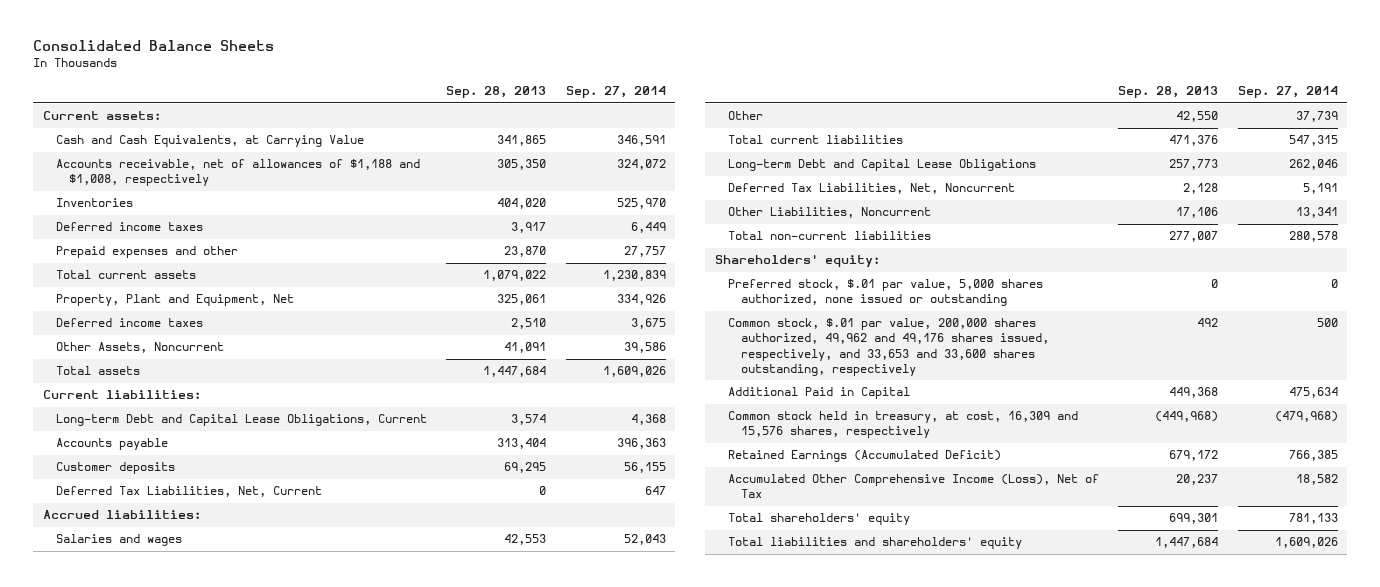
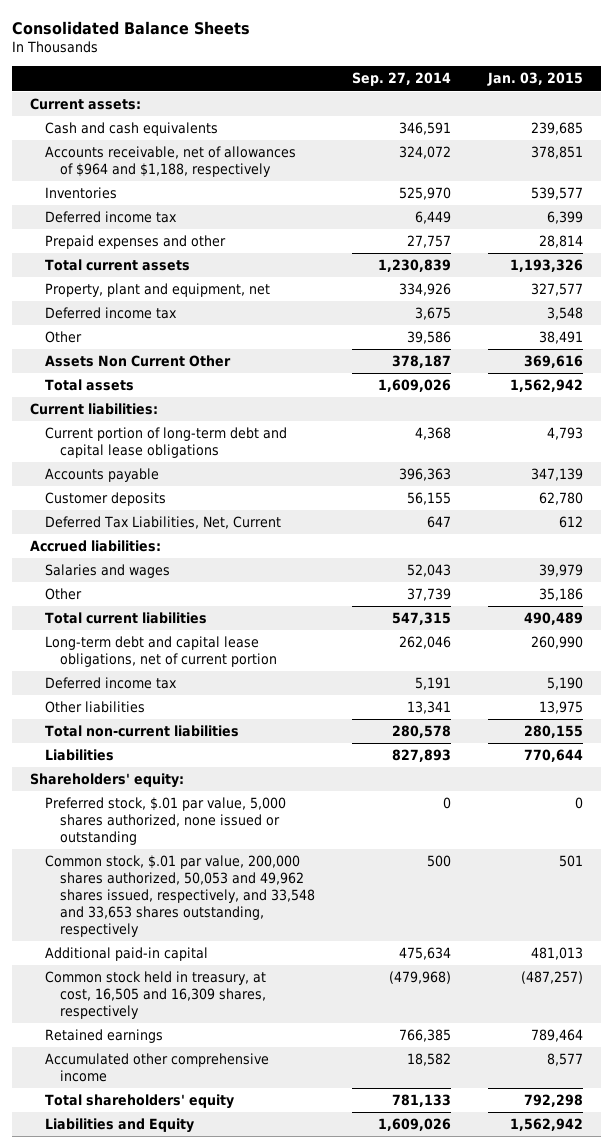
- | Sep. 28, 2013 | Sep. 27, 2014
+ | Sep. 27, 2014 | Jan. 03, 2015
- Cash and Cash Equivalents, at Carrying Value | 341,865 | 346,591
- Accounts receivable, net of allowances of $1,188 and $1,008, respectively | 305,350 | 324,072
+ Cash and cash equivalents | 346,591 | 239,685
+ Accounts receivable, net of allowances of $964 and $1,188, respectively | 324,072 | 378,851
- Deferred income taxes | 3,917 | 6,449
+ Deferred income tax | 6,449 | 6,399
- Property, Plant and Equipment, Net | 325,061 | 334,926
- Deferred income taxes | 2,510 | 3,675
- Other Assets, Noncurrent | 41,091 | 39,586
+ Property, plant and equipment, net | 334,926 | 327,577
+ Deferred income tax | 3,675 | 3,548
+ Other | 39,586 | 38,491
+ Assets Non Current Other | 378,187 | 369,616
- Long-term Debt and Capital Lease Obligations, Current | 3,574 | 4,368
+ Current portion of long-term debt and capital lease obligations | 4,368 | 4,793
- Long-term Debt and Capital Lease Obligations | 257,773 | 262,046
- Deferred Tax Liabilities, Net, Noncurrent | 2,128 | 5,191
- Other Liabilities, Noncurrent | 17,106 | 13,341
+ Long-term debt and capital lease obligations, net of current portion | 262,046 | 260,990
+ Deferred income tax | 5,191 | 5,190
+ Other liabilities | 13,341 | 13,975
+ Liabilities | 827,893 | 770,644
- Common stock, $.01 par value, 200,000 shares authorized, 49,962 and 49,176 shares issued, respectively, and 33,653 and 33,600 shares outstanding, respectively | 492 | 500
- Additional Paid in Capital | 449,368 | 475,634
- Common stock held in treasury, at cost, 16,309 and 15,576 shares, respectively | (449,968) | (479,968)
- Retained Earnings (Accumulated Deficit) | 679,172 | 766,385
- Accumulated Other Comprehensive Income (Loss), Net of Tax | 20,237 | 18,582
+ Common stock, $.01 par value, 200,000 shares authorized, 50,053 and 49,962 shares issued, respectively, and 33,548 and 33,653 shares outstanding, respectively | 500 | 501
+ Additional paid-in capital | 475,634 | 481,013
+ Common stock held in treasury, at cost, 16,505 and 16,309 shares, respectively | (479,968) | (487,257)
+ Retained earnings | 766,385 | 789,464
+ Accumulated other comprehensive income | 18,582 | 8,577
- Total liabilities and shareholders' equity | 1,447,684 | 1,609,026
+ Liabilities and Equity | 1,609,026 | 1,562,942

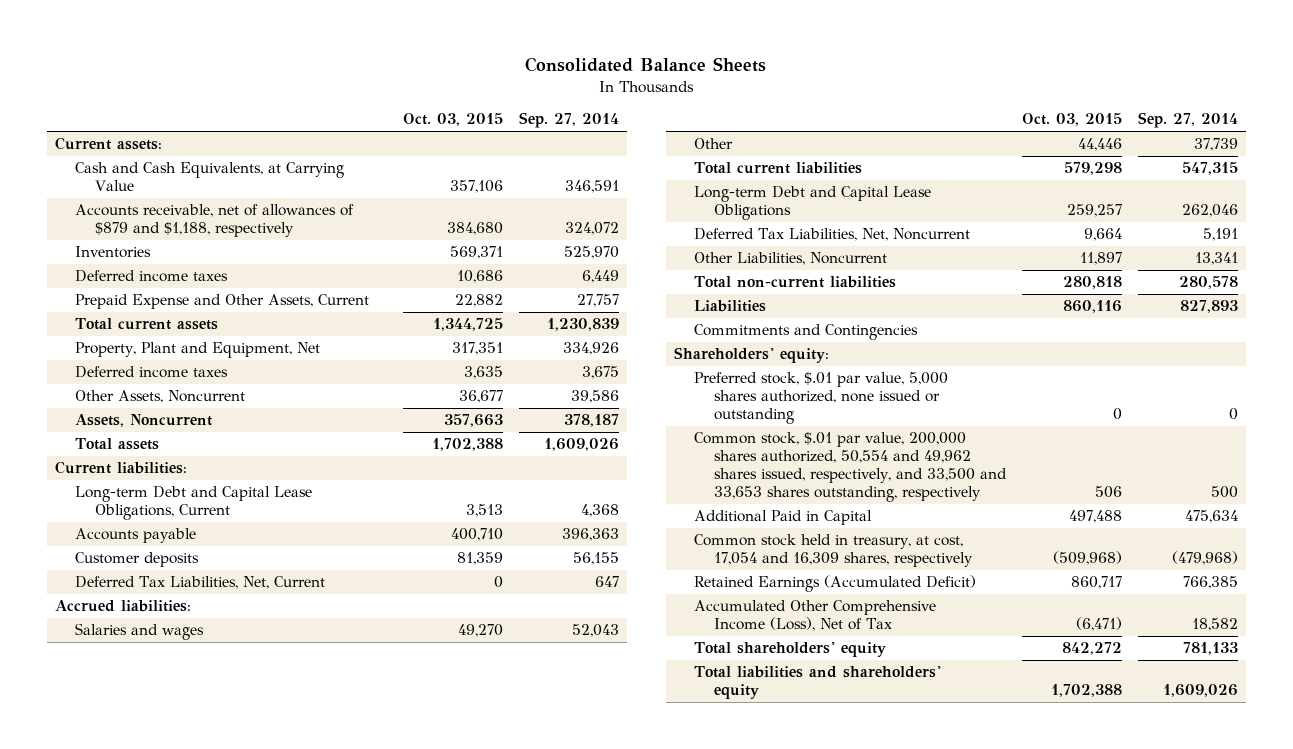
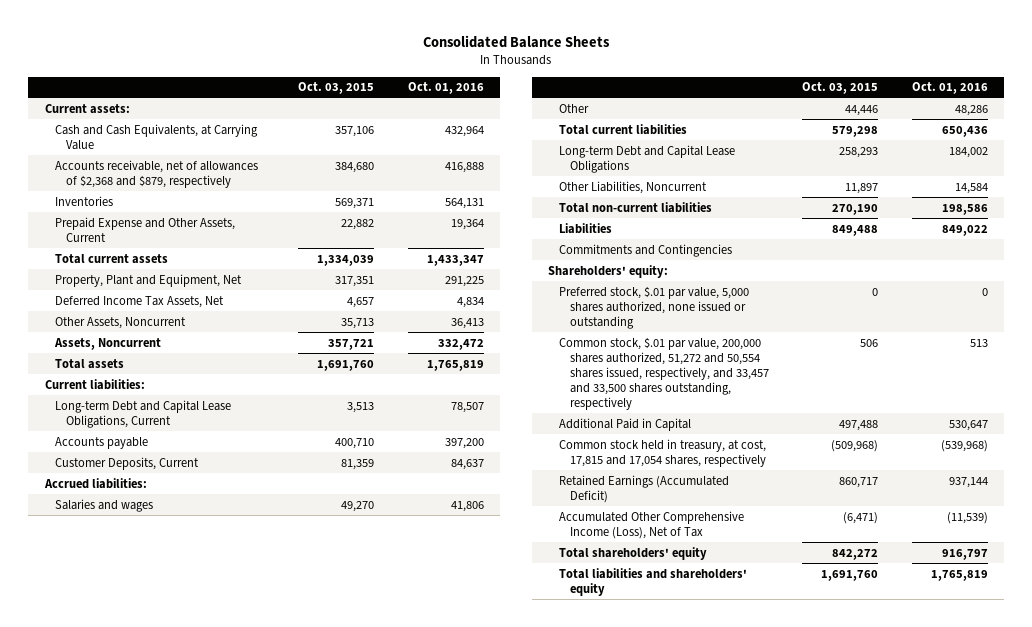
- | Oct. 03, 2015 | Sep. 27, 2014
+ | Oct. 03, 2015 | Oct. 01, 2016
- Accounts receivable, net of allowances of $879 and $1,188, respectively | 384,680 | 324,072
+ Accounts receivable, net of allowances of $2,368 and $879, respectively | 384,680 | 416,888
- Deferred income taxes | 10,686 | 6,449
- Total current assets | 1,344,725 | 1,230,839
+ Total current assets | 1,334,039 | 1,433,347
- Deferred income taxes | 3,635 | 3,675
- Other Assets, Noncurrent | 36,677 | 39,586
- Assets, Noncurrent | 357,663 | 378,187
- Total assets | 1,702,388 | 1,609,026
+ Deferred Income Tax Assets, Net | 4,657 | 4,834
+ Other Assets, Noncurrent | 35,713 | 36,413
+ Assets, Noncurrent | 357,721 | 332,472
+ Total assets | 1,691,760 | 1,765,819
- Customer deposits | 81,359 | 56,155
- Deferred Tax Liabilities, Net, Current | 0 | 647
+ Customer Deposits, Current | 81,359 | 84,637
- Long-term Debt and Capital Lease Obligations | 259,257 | 262,046
- Deferred Tax Liabilities, Net, Noncurrent | 9,664 | 5,191
+ Long-term Debt and Capital Lease Obligations | 258,293 | 184,002
- Total non-current liabilities | 280,818 | 280,578
- Liabilities | 860,116 | 827,893
+ Total non-current liabilities | 270,190 | 198,586
+ Liabilities | 849,488 | 849,022
- Common stock, $.01 par value, 200,000 shares authorized, 50,554 and 49,962 shares issued, respectively, and 33,500 and 33,653 shares outstanding, respectively | 506 | 500
+ Common stock, $.01 par value, 200,000 shares authorized, 51,272 and 50,554 shares issued, respectively, and 33,457 and 33,500 shares outstanding, respectively | 506 | 513
- Common stock held in treasury, at cost, 17,054 and 16,309 shares, respectively | (509,968) | (479,968)
+ Common stock held in treasury, at cost, 17,815 and 17,054 shares, respectively | (509,968) | (539,968)
- Total liabilities and shareholders' equity | 1,702,388 | 1,609,026
+ Total liabilities and shareholders' equity | 1,691,760 | 1,765,819

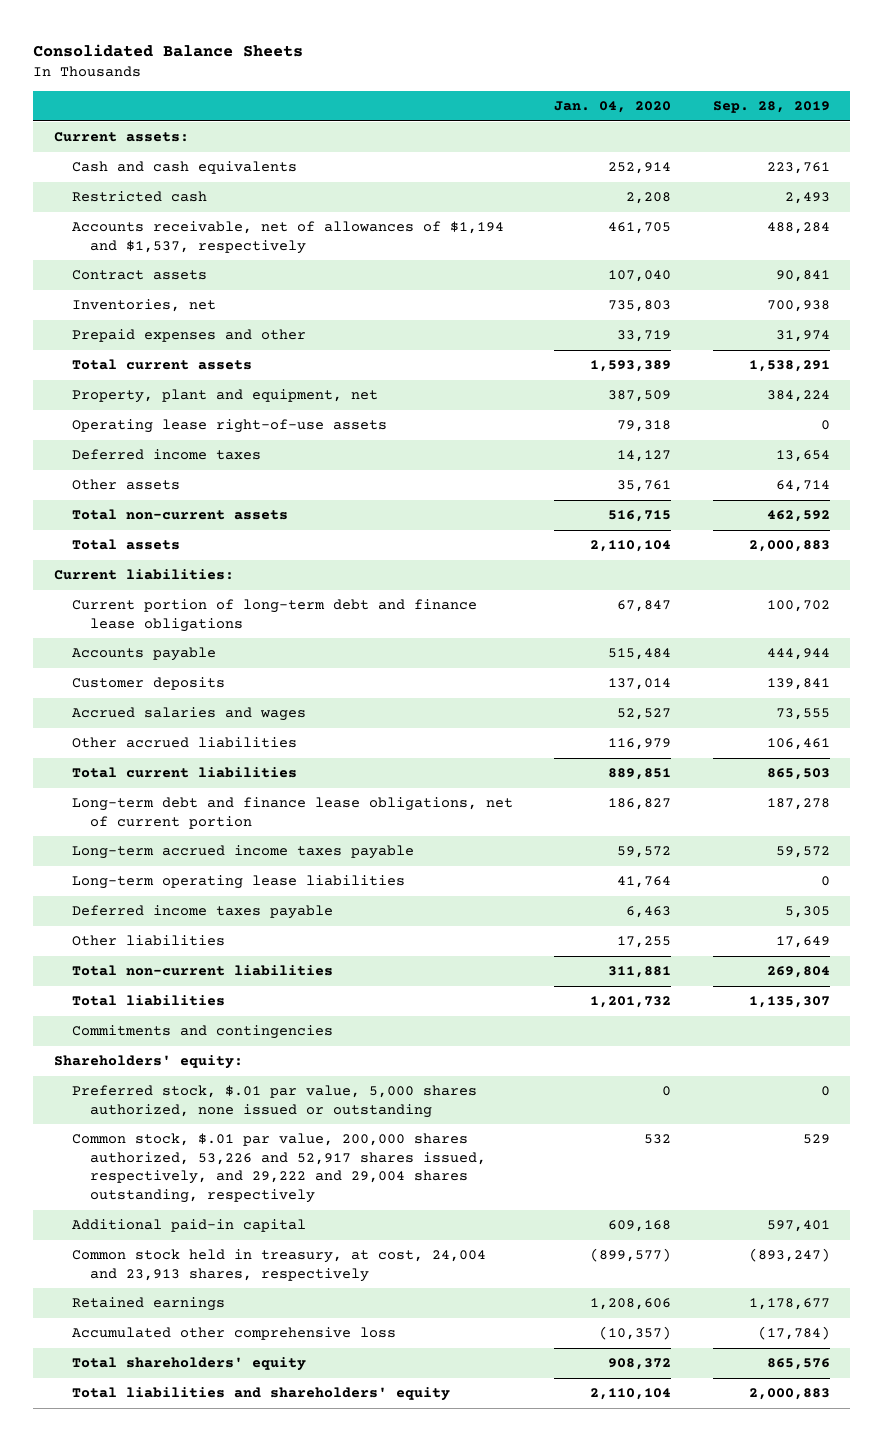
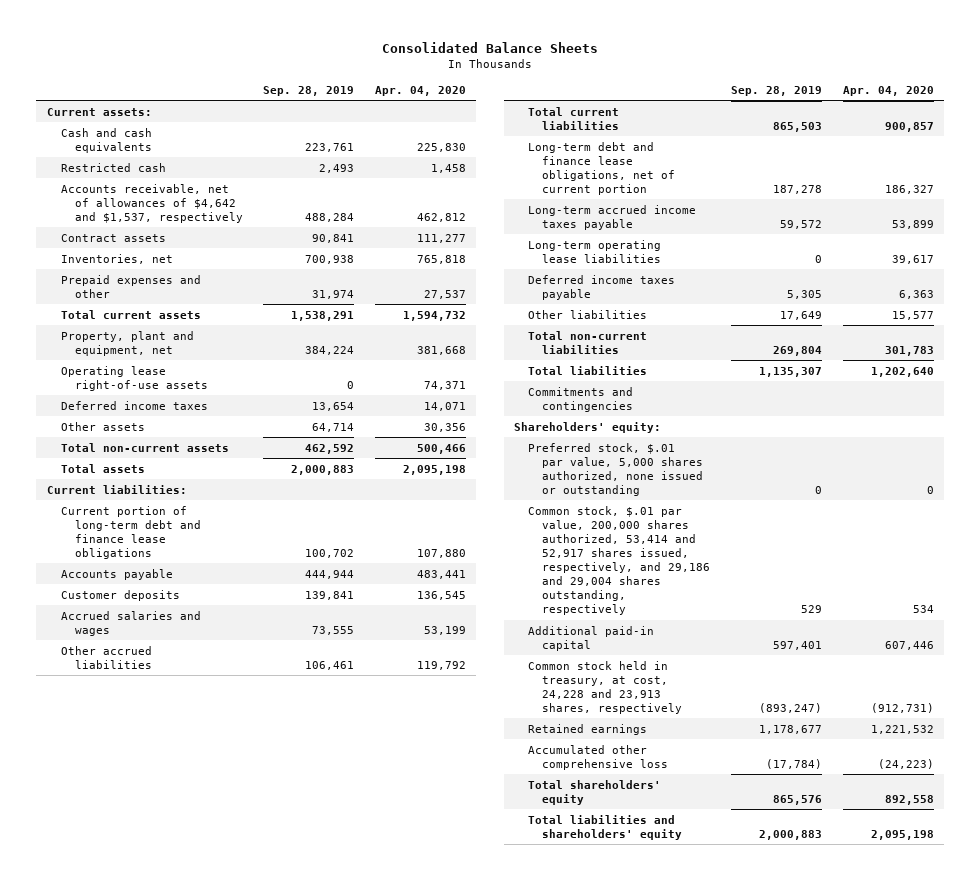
- | Jan. 04, 2020 | Sep. 28, 2019
+ | Sep. 28, 2019 | Apr. 04, 2020
- Accounts receivable, net of allowances of $1,194 and $1,537, respectively | 461,705 | 488,284
+ Accounts receivable, net of allowances of $4,642 and $1,537, respectively | 488,284 | 462,812
- Common stock, $.01 par value, 200,000 shares authorized, 53,226 and 52,917 shares issued, respectively, and 29,222 and 29,004 shares outstanding, respectively | 532 | 529
+ Common stock, $.01 par value, 200,000 shares authorized, 53,414 and 52,917 shares issued, respectively, and 29,186 and 29,004 shares outstanding, respectively | 529 | 534
- Common stock held in treasury, at cost, 24,004 and 23,913 shares, respectively | (899,577) | (893,247)
+ Common stock held in treasury, at cost, 24,228 and 23,913 shares, respectively | (893,247) | (912,731)

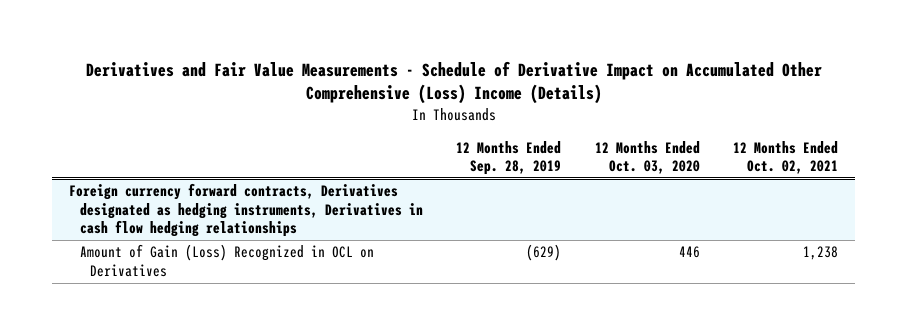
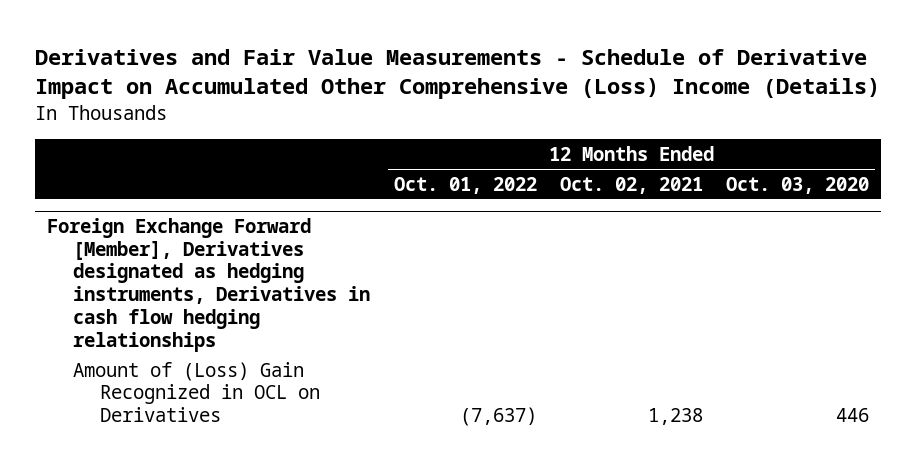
- | 12 Months Ended Sep. 28, 2019 | 12 Months Ended Oct. 03, 2020 | 12 Months Ended Oct. 02, 2021
+ | 12 Months Ended Oct. 01, 2022 | 12 Months Ended Oct. 02, 2021 | 12 Months Ended Oct. 03, 2020
- Foreign currency forward contracts, Derivatives designated as hedging instruments, Derivatives in cash flow hedging relationships
- Amount of Gain (Loss) Recognized in OCL on Derivatives | (629) | 446 | 1,238
+ Foreign Exchange Forward [Member], Derivatives designated as hedging instruments, Derivatives in cash flow hedging relationships
+ Amount of (Loss) Gain Recognized in OCL on Derivatives | (7,637) | 1,238 | 446

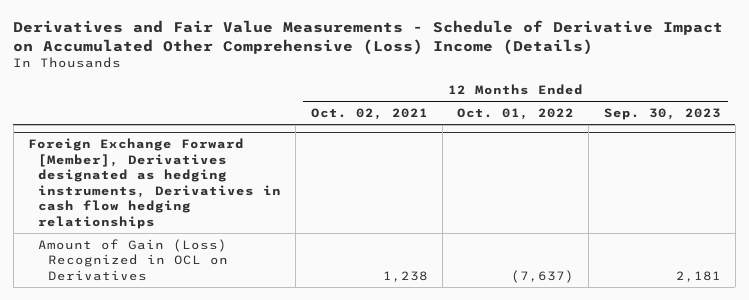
- | 12 Months Ended Oct. 01, 2022 | 12 Months Ended Oct. 02, 2021 | 12 Months Ended Oct. 03, 2020
+ | 12 Months Ended Oct. 02, 2021 | 12 Months Ended Oct. 01, 2022 | 12 Months Ended Sep. 30, 2023
@ Foreign Exchange Forward [Member], Derivatives designated as hedging instruments, Derivatives in cash flow hedging relationships
- Amount of (Loss) Gain Recognized in OCL on Derivatives | (7,637) | 1,238 | 446
+ Amount of Gain (Loss) Recognized in OCL on Derivatives | 1,238 | (7,637) | 2,181

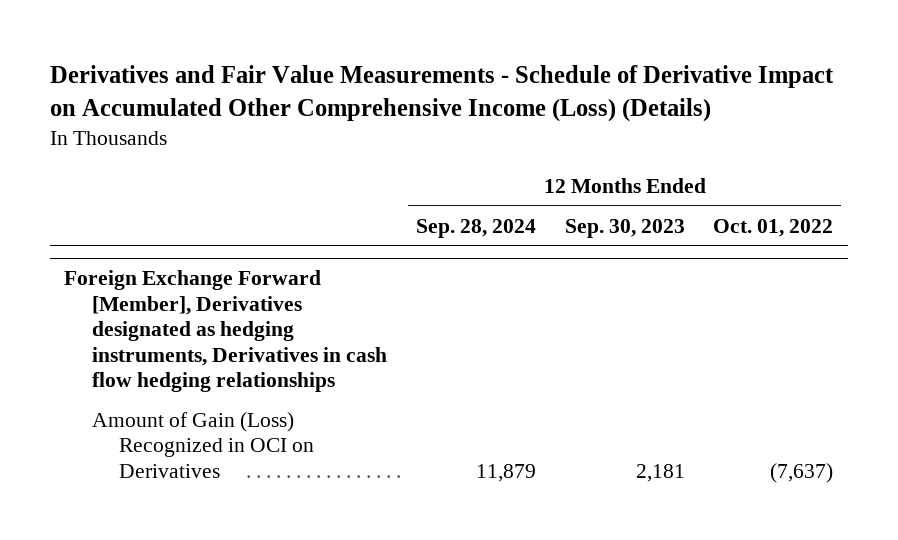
- Derivatives and Fair Value Measurements - Schedule of Derivative Impact on Accumulated Other Comprehensive (Loss) Income (Details)
+ Derivatives and Fair Value Measurements - Schedule of Derivative Impact on Accumulated Other Comprehensive Income (Loss) (Details)
- | 12 Months Ended Oct. 02, 2021 | 12 Months Ended Oct. 01, 2022 | 12 Months Ended Sep. 30, 2023
+ | 12 Months Ended Sep. 28, 2024 | 12 Months Ended Sep. 30, 2023 | 12 Months Ended Oct. 01, 2022
@ Foreign Exchange Forward [Member], Derivatives designated as hedging instruments, Derivatives in cash flow hedging relationships
- Amount of Gain (Loss) Recognized in OCL on Derivatives | 1,238 | (7,637) | 2,181
+ Amount of Gain (Loss) Recognized in OCI on Derivatives | 11,879 | 2,181 | (7,637)

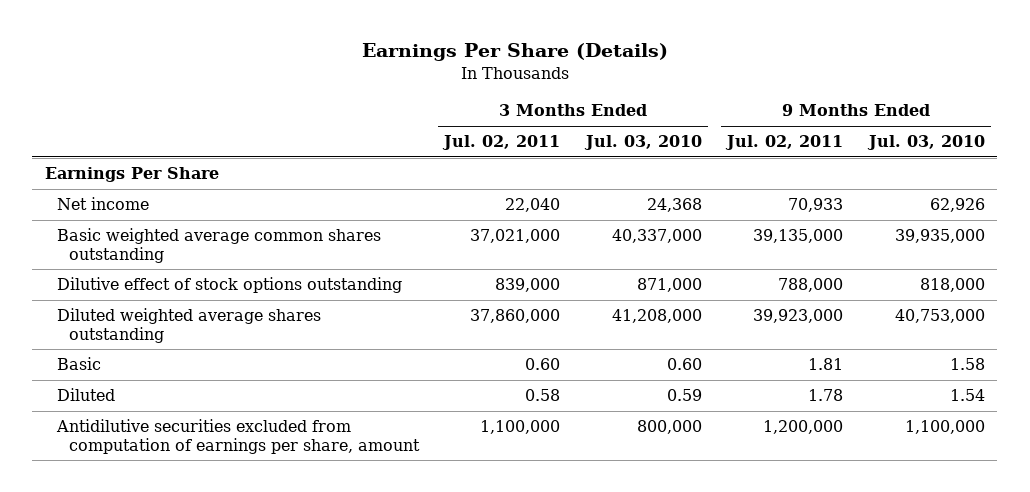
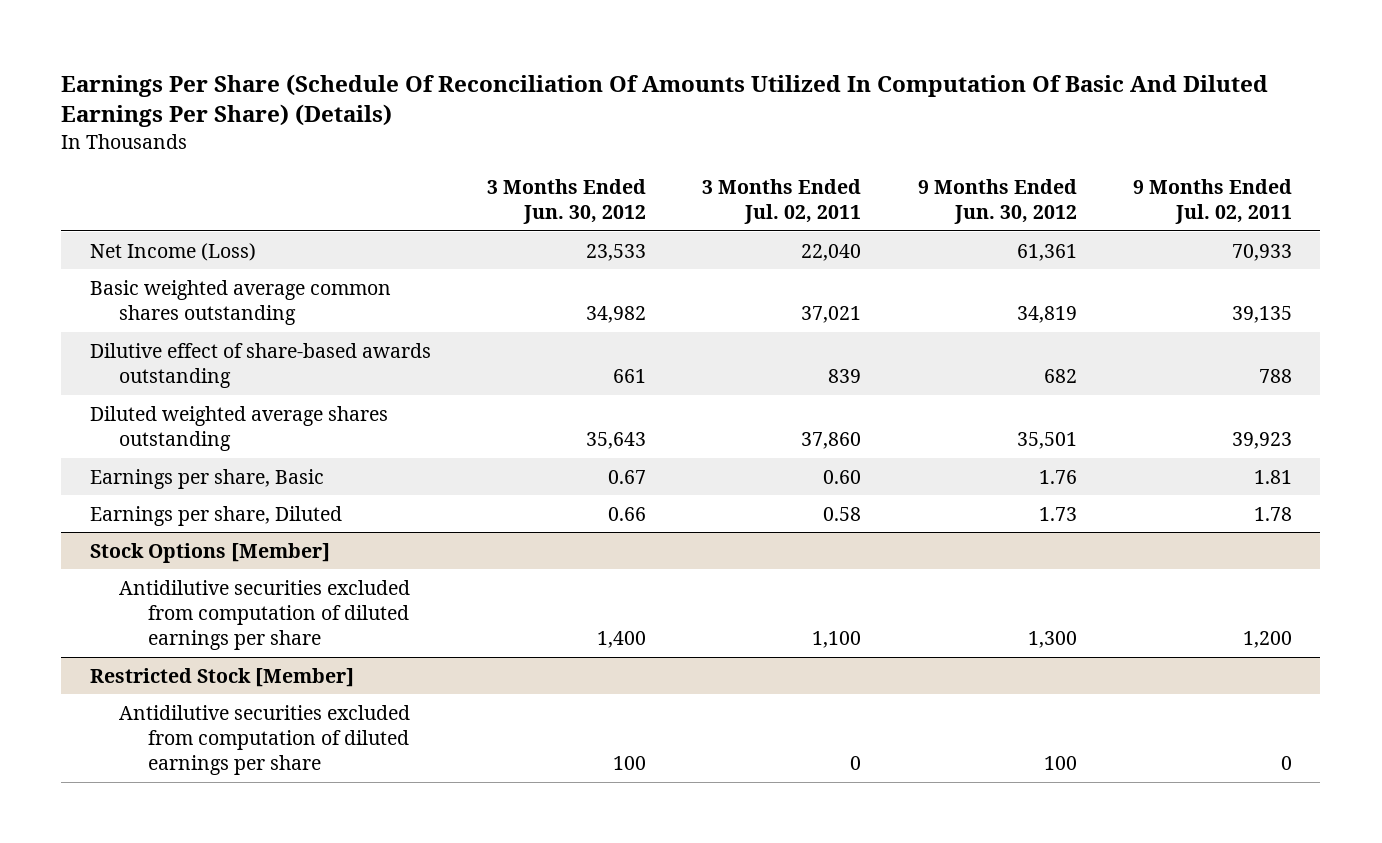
- Earnings Per Share (Details)
+ Earnings Per Share (Schedule Of Reconciliation Of Amounts Utilized In Computation Of Basic And Diluted Earnings Per Share) (Details)
- | 3 Months Ended Jul. 02, 2011 | 3 Months Ended Jul. 03, 2010 | 9 Months Ended Jul. 02, 2011 | 9 Months Ended Jul. 03, 2010
+ | 3 Months Ended Jun. 30, 2012 | 3 Months Ended Jul. 02, 2011 | 9 Months Ended Jun. 30, 2012 | 9 Months Ended Jul. 02, 2011
- Earnings Per Share
- Net income | 22,040 | 24,368 | 70,933 | 62,926
- Basic weighted average common shares outstanding | 37,021,000 | 40,337,000 | 39,135,000 | 39,935,000
- Dilutive effect of stock options outstanding | 839,000 | 871,000 | 788,000 | 818,000
- Diluted weighted average shares outstanding | 37,860,000 | 41,208,000 | 39,923,000 | 40,753,000
- Basic | 0.60 | 0.60 | 1.81 | 1.58
- Diluted | 0.58 | 0.59 | 1.78 | 1.54
- Antidilutive securities excluded from computation of earnings per share, amount | 1,100,000 | 800,000 | 1,200,000 | 1,100,000
+ Net Income (Loss) | 23,533 | 22,040 | 61,361 | 70,933
+ Basic weighted average common shares outstanding | 34,982 | 37,021 | 34,819 | 39,135
+ Dilutive effect of share-based awards outstanding | 661 | 839 | 682 | 788
+ Diluted weighted average shares outstanding | 35,643 | 37,860 | 35,501 | 39,923
+ Earnings per share, Basic | 0.67 | 0.60 | 1.76 | 1.81
+ Earnings per share, Diluted | 0.66 | 0.58 | 1.73 | 1.78
+ Stock Options [Member]
+ Antidilutive securities excluded from computation of diluted earnings per share | 1,400 | 1,100 | 1,300 | 1,200
+ Restricted Stock [Member]
+ Antidilutive securities excluded from computation of diluted earnings per share | 100 | 0 | 100 | 0

